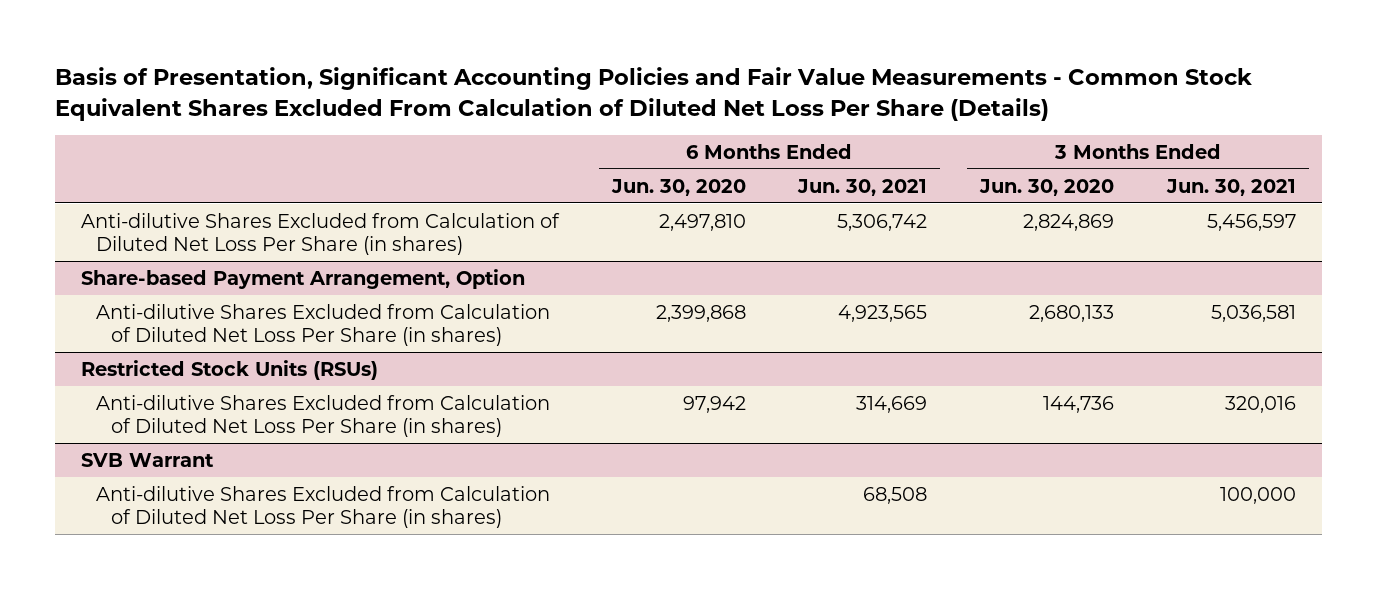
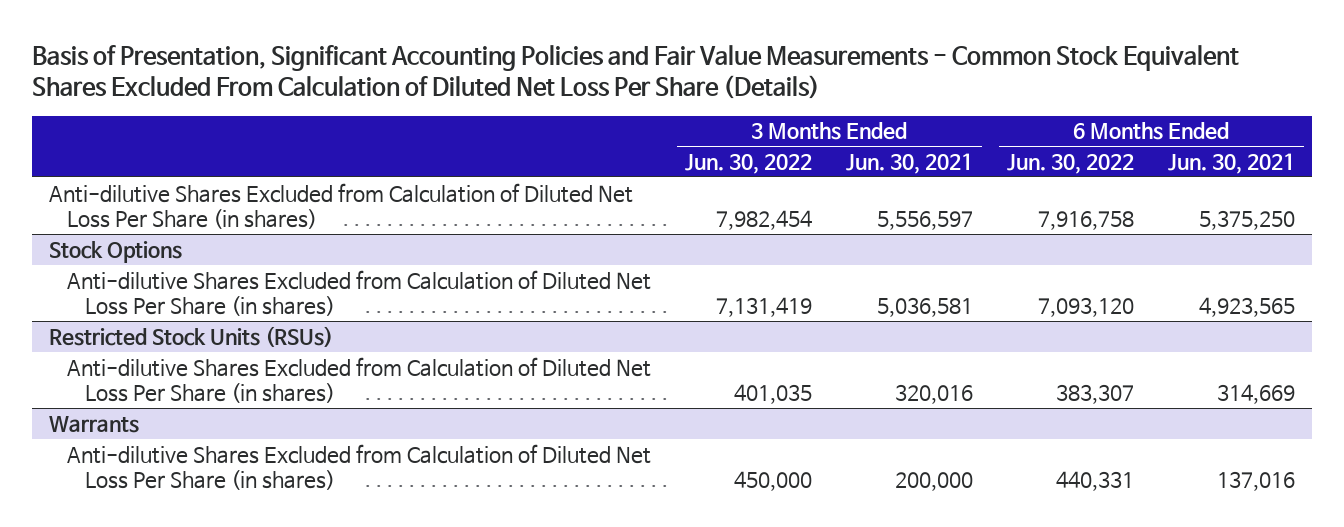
- | 6 Months Ended Jun. 30, 2020 | 6 Months Ended Jun. 30, 2021 | 3 Months Ended Jun. 30, 2020 | 3 Months Ended Jun. 30, 2021
+ | 3 Months Ended Jun. 30, 2022 | 3 Months Ended Jun. 30, 2021 | 6 Months Ended Jun. 30, 2022 | 6 Months Ended Jun. 30, 2021
- Anti-dilutive Shares Excluded from Calculation of Diluted Net Loss Per Share (in shares) | 2,497,810 | 5,306,742 | 2,824,869 | 5,456,597
- Share-based Payment Arrangement, Option
+ Anti-dilutive Shares Excluded from Calculation of Diluted Net Loss Per Share (in shares) | 7,982,454 | 5,556,597 | 7,916,758 | 5,375,250
+ Stock Options
- SVB Warrant
- Anti-dilutive Shares Excluded from Calculation of Diluted Net Loss Per Share (in shares) | | 68,508 | | 100,000
+ Warrants
+ Anti-dilutive Shares Excluded from Calculation of Diluted Net Loss Per Share (in shares) | 450,000 | 200,000 | 440,331 | 137,016

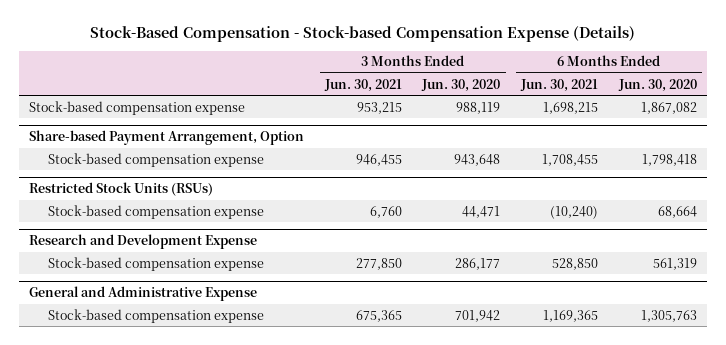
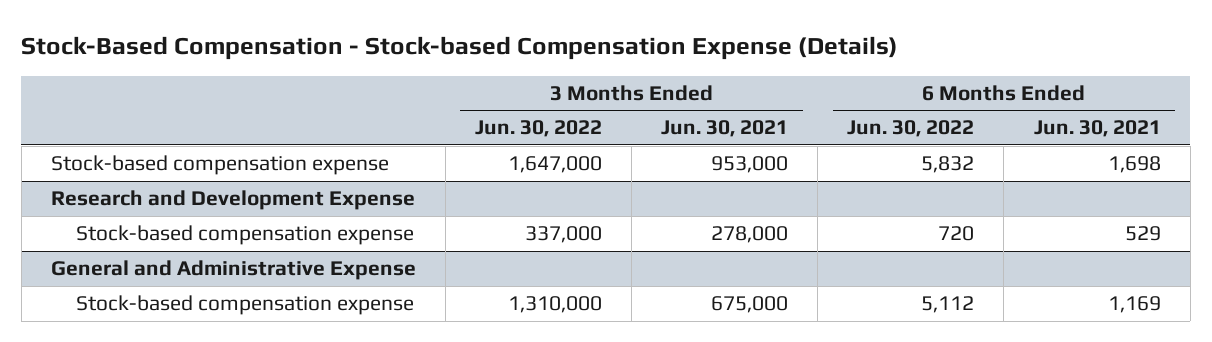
- | 3 Months Ended Jun. 30, 2021 | 3 Months Ended Jun. 30, 2020 | 6 Months Ended Jun. 30, 2021 | 6 Months Ended Jun. 30, 2020
+ | 3 Months Ended Jun. 30, 2022 | 3 Months Ended Jun. 30, 2021 | 6 Months Ended Jun. 30, 2022 | 6 Months Ended Jun. 30, 2021
- Stock-based compensation expense | 953,215 | 988,119 | 1,698,215 | 1,867,082
- Share-based Payment Arrangement, Option
- Stock-based compensation expense | 946,455 | 943,648 | 1,708,455 | 1,798,418
- Restricted Stock Units (RSUs)
- Stock-based compensation expense | 6,760 | 44,471 | (10,240) | 68,664
+ Stock-based compensation expense | 1,647,000 | 953,000 | 5,832 | 1,698
@ Research and Development Expense
- Stock-based compensation expense | 277,850 | 286,177 | 528,850 | 561,319
+ Stock-based compensation expense | 337,000 | 278,000 | 720 | 529
@ General and Administrative Expense
- Stock-based compensation expense | 675,365 | 701,942 | 1,169,365 | 1,305,763
+ Stock-based compensation expense | 1,310,000 | 675,000 | 5,112 | 1,169

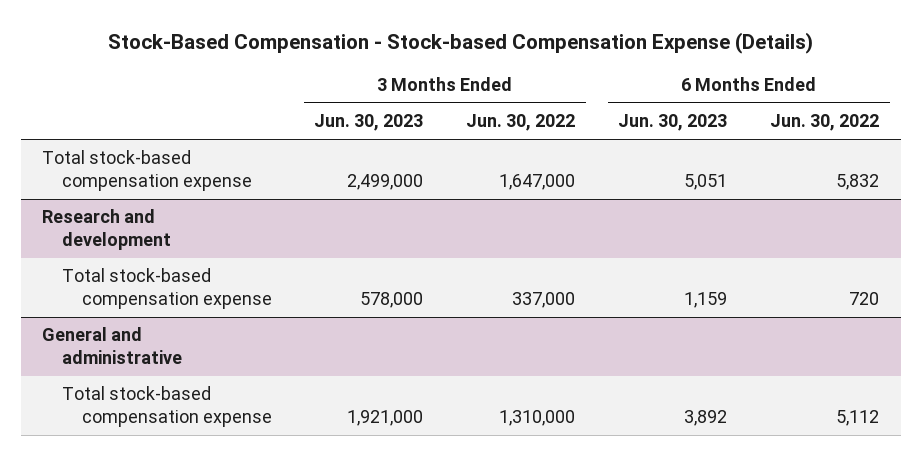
- | 3 Months Ended Jun. 30, 2022 | 3 Months Ended Jun. 30, 2021 | 6 Months Ended Jun. 30, 2022 | 6 Months Ended Jun. 30, 2021
+ | 3 Months Ended Jun. 30, 2023 | 3 Months Ended Jun. 30, 2022 | 6 Months Ended Jun. 30, 2023 | 6 Months Ended Jun. 30, 2022
- Stock-based compensation expense | 1,647,000 | 953,000 | 5,832 | 1,698
- Research and Development Expense
- Stock-based compensation expense | 337,000 | 278,000 | 720 | 529
- General and Administrative Expense
- Stock-based compensation expense | 1,310,000 | 675,000 | 5,112 | 1,169
+ Total stock-based compensation expense | 2,499,000 | 1,647,000 | 5,051 | 5,832
+ Research and development
+ Total stock-based compensation expense | 578,000 | 337,000 | 1,159 | 720
+ General and administrative
+ Total stock-based compensation expense | 1,921,000 | 1,310,000 | 3,892 | 5,112

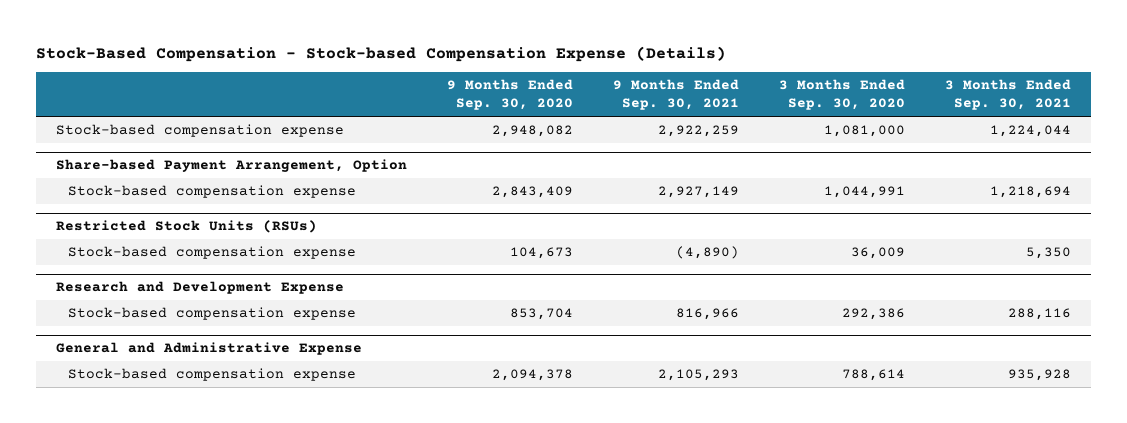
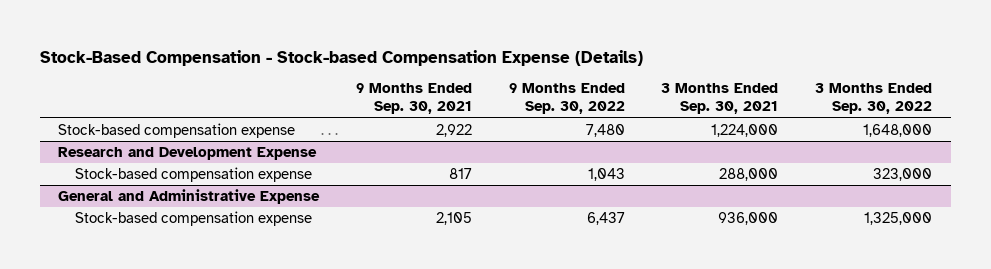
- | 9 Months Ended Sep. 30, 2020 | 9 Months Ended Sep. 30, 2021 | 3 Months Ended Sep. 30, 2020 | 3 Months Ended Sep. 30, 2021
+ | 9 Months Ended Sep. 30, 2021 | 9 Months Ended Sep. 30, 2022 | 3 Months Ended Sep. 30, 2021 | 3 Months Ended Sep. 30, 2022
- Stock-based compensation expense | 2,948,082 | 2,922,259 | 1,081,000 | 1,224,044
- Share-based Payment Arrangement, Option
- Stock-based compensation expense | 2,843,409 | 2,927,149 | 1,044,991 | 1,218,694
- Restricted Stock Units (RSUs)
- Stock-based compensation expense | 104,673 | (4,890) | 36,009 | 5,350
+ Stock-based compensation expense | 2,922 | 7,480 | 1,224,000 | 1,648,000
@ Research and Development Expense
- Stock-based compensation expense | 853,704 | 816,966 | 292,386 | 288,116
+ Stock-based compensation expense | 817 | 1,043 | 288,000 | 323,000
@ General and Administrative Expense
- Stock-based compensation expense | 2,094,378 | 2,105,293 | 788,614 | 935,928
+ Stock-based compensation expense | 2,105 | 6,437 | 936,000 | 1,325,000

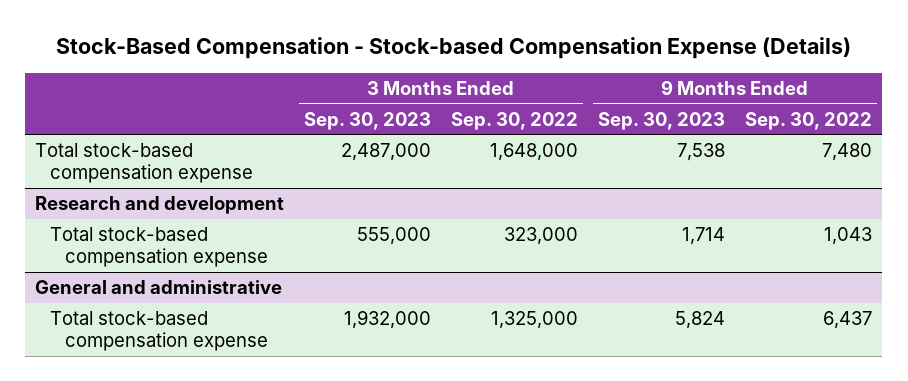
- | 9 Months Ended Sep. 30, 2021 | 9 Months Ended Sep. 30, 2022 | 3 Months Ended Sep. 30, 2021 | 3 Months Ended Sep. 30, 2022
+ | 3 Months Ended Sep. 30, 2023 | 3 Months Ended Sep. 30, 2022 | 9 Months Ended Sep. 30, 2023 | 9 Months Ended Sep. 30, 2022
- Stock-based compensation expense | 2,922 | 7,480 | 1,224,000 | 1,648,000
- Research and Development Expense
- Stock-based compensation expense | 817 | 1,043 | 288,000 | 323,000
- General and Administrative Expense
- Stock-based compensation expense | 2,105 | 6,437 | 936,000 | 1,325,000
+ Total stock-based compensation expense | 2,487,000 | 1,648,000 | 7,538 | 7,480
+ Research and development
+ Total stock-based compensation expense | 555,000 | 323,000 | 1,714 | 1,043
+ General and administrative
+ Total stock-based compensation expense | 1,932,000 | 1,325,000 | 5,824 | 6,437

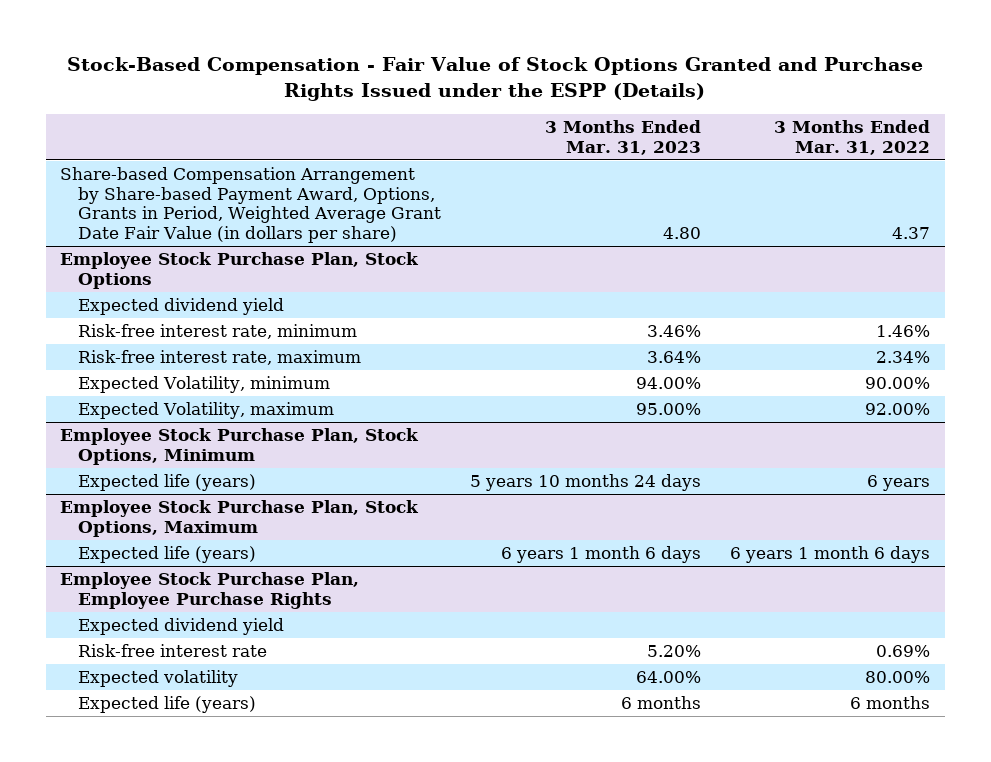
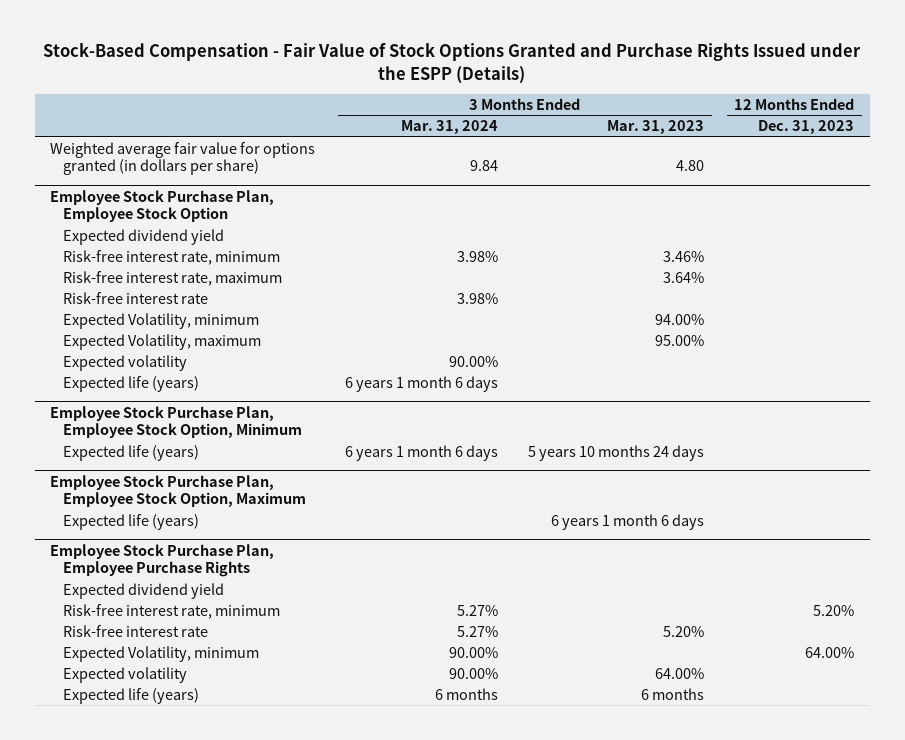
- | 3 Months Ended Mar. 31, 2023 | 3 Months Ended Mar. 31, 2022
+ | 3 Months Ended Mar. 31, 2024 | 3 Months Ended Mar. 31, 2023 | 12 Months Ended Dec. 31, 2023
- Share-based Compensation Arrangement by Share-based Payment Award, Options, Grants in Period, Weighted Average Grant Date Fair Value (in dollars per share) | 4.80 | 4.37
- Employee Stock Purchase Plan, Stock Options
+ Weighted average fair value for options granted (in dollars per share) | 9.84 | 4.80 |
+ Employee Stock Purchase Plan, Employee Stock Option
+ Risk-free interest rate | 3.98% | |
- Employee Stock Purchase Plan, Stock Options, Minimum
+ Expected volatility | 90.00% | |
+ Expected life (years) | 6 years 1 month 6 days | |
+ Employee Stock Purchase Plan, Employee Stock Option, Minimum
- Employee Stock Purchase Plan, Stock Options, Maximum
+ Employee Stock Purchase Plan, Employee Stock Option, Maximum
@ Employee Stock Purchase Plan, Employee Purchase Rights
+ Risk-free interest rate, minimum | 5.27% | | 5.20%
+ Expected Volatility, minimum | 90.00% | | 64.00%

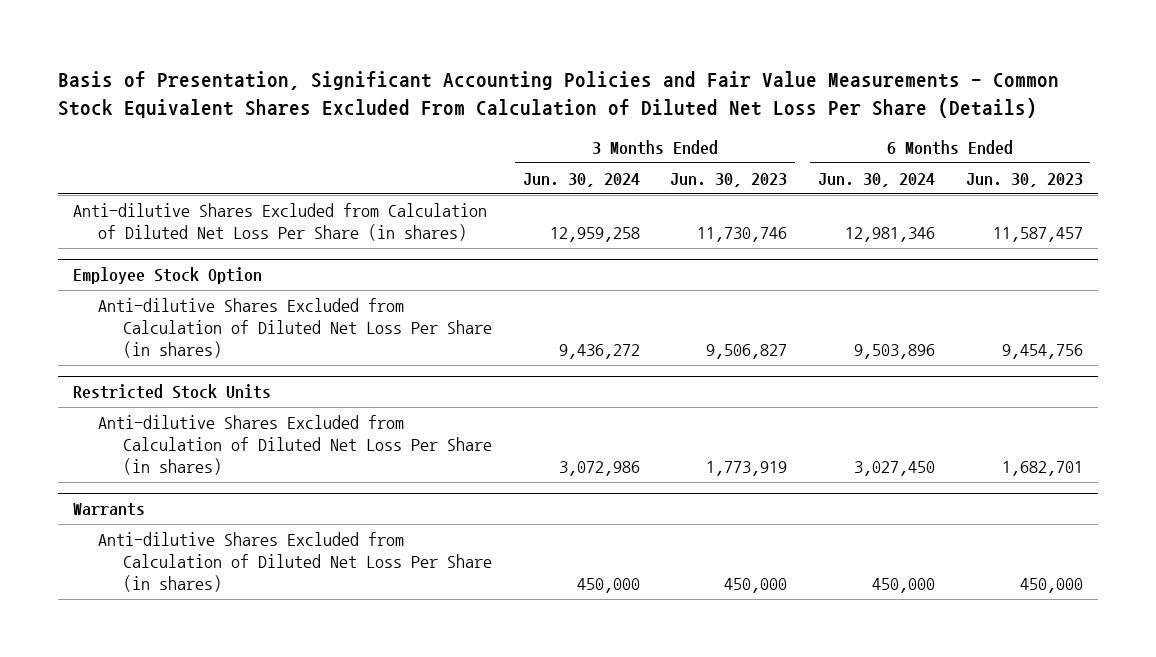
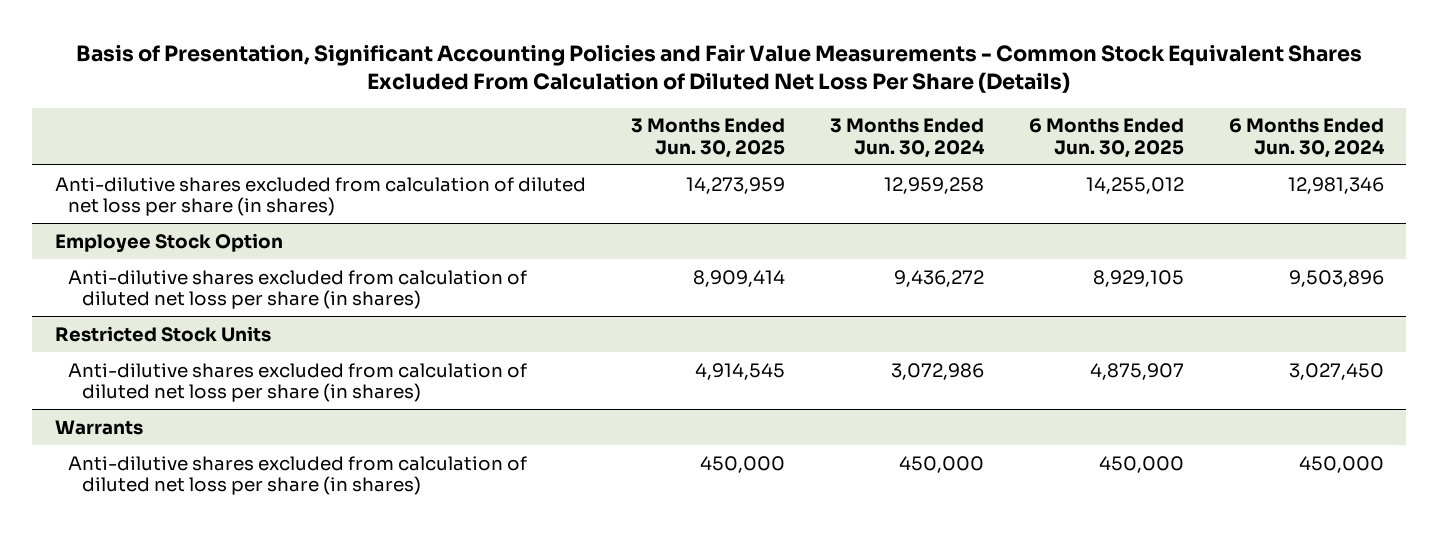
- | 3 Months Ended Jun. 30, 2024 | 3 Months Ended Jun. 30, 2023 | 6 Months Ended Jun. 30, 2024 | 6 Months Ended Jun. 30, 2023
+ | 3 Months Ended Jun. 30, 2025 | 3 Months Ended Jun. 30, 2024 | 6 Months Ended Jun. 30, 2025 | 6 Months Ended Jun. 30, 2024
- Anti-dilutive Shares Excluded from Calculation of Diluted Net Loss Per Share (in shares) | 12,959,258 | 11,730,746 | 12,981,346 | 11,587,457
+ Anti-dilutive shares excluded from calculation of diluted net loss per share (in shares) | 14,273,959 | 12,959,258 | 14,255,012 | 12,981,346
@ Employee Stock Option
- Anti-dilutive Shares Excluded from Calculation of Diluted Net Loss Per Share (in shares) | 9,436,272 | 9,506,827 | 9,503,896 | 9,454,756
+ Anti-dilutive shares excluded from calculation of diluted net loss per share (in shares) | 8,909,414 | 9,436,272 | 8,929,105 | 9,503,896
@ Restricted Stock Units
- Anti-dilutive Shares Excluded from Calculation of Diluted Net Loss Per Share (in shares) | 3,072,986 | 1,773,919 | 3,027,450 | 1,682,701
+ Anti-dilutive shares excluded from calculation of diluted net loss per share (in shares) | 4,914,545 | 3,072,986 | 4,875,907 | 3,027,450
@ Warrants
- Anti-dilutive Shares Excluded from Calculation of Diluted Net Loss Per Share (in shares) | 450,000 | 450,000 | 450,000 | 450,000
+ Anti-dilutive shares excluded from calculation of diluted net loss per share (in shares) | 450,000 | 450,000 | 450,000 | 450,000

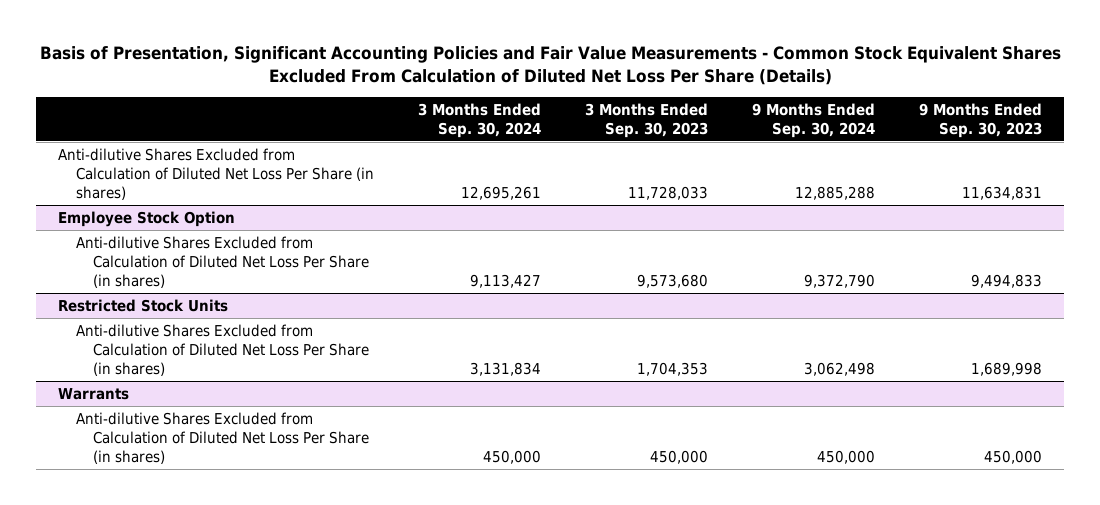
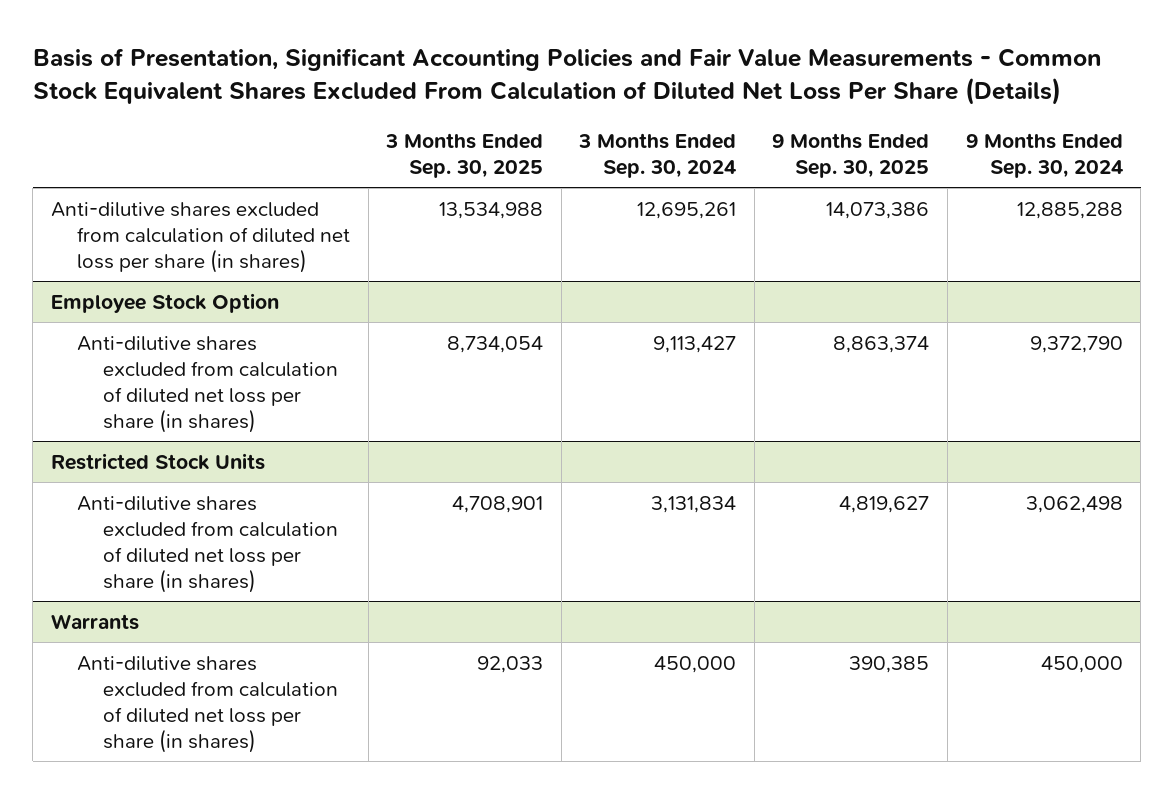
- | 3 Months Ended Sep. 30, 2024 | 3 Months Ended Sep. 30, 2023 | 9 Months Ended Sep. 30, 2024 | 9 Months Ended Sep. 30, 2023
+ | 3 Months Ended Sep. 30, 2025 | 3 Months Ended Sep. 30, 2024 | 9 Months Ended Sep. 30, 2025 | 9 Months Ended Sep. 30, 2024
- Anti-dilutive Shares Excluded from Calculation of Diluted Net Loss Per Share (in shares) | 12,695,261 | 11,728,033 | 12,885,288 | 11,634,831
+ Anti-dilutive shares excluded from calculation of diluted net loss per share (in shares) | 13,534,988 | 12,695,261 | 14,073,386 | 12,885,288
@ Employee Stock Option
- Anti-dilutive Shares Excluded from Calculation of Diluted Net Loss Per Share (in shares) | 9,113,427 | 9,573,680 | 9,372,790 | 9,494,833
+ Anti-dilutive shares excluded from calculation of diluted net loss per share (in shares) | 8,734,054 | 9,113,427 | 8,863,374 | 9,372,790
@ Restricted Stock Units
- Anti-dilutive Shares Excluded from Calculation of Diluted Net Loss Per Share (in shares) | 3,131,834 | 1,704,353 | 3,062,498 | 1,689,998
+ Anti-dilutive shares excluded from calculation of diluted net loss per share (in shares) | 4,708,901 | 3,131,834 | 4,819,627 | 3,062,498
@ Warrants
- Anti-dilutive Shares Excluded from Calculation of Diluted Net Loss Per Share (in shares) | 450,000 | 450,000 | 450,000 | 450,000
+ Anti-dilutive shares excluded from calculation of diluted net loss per share (in shares) | 92,033 | 450,000 | 390,385 | 450,000

